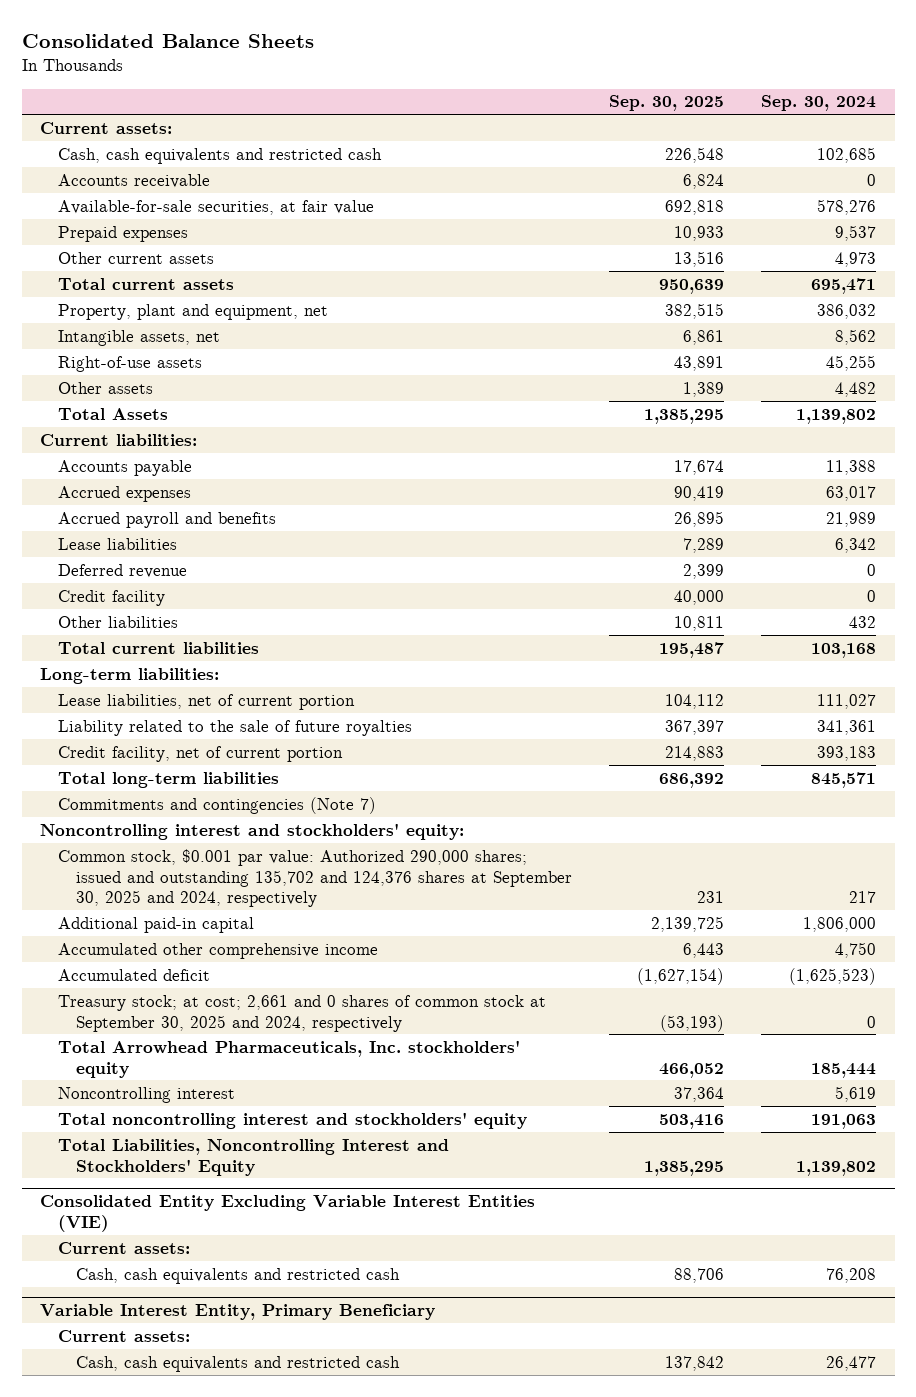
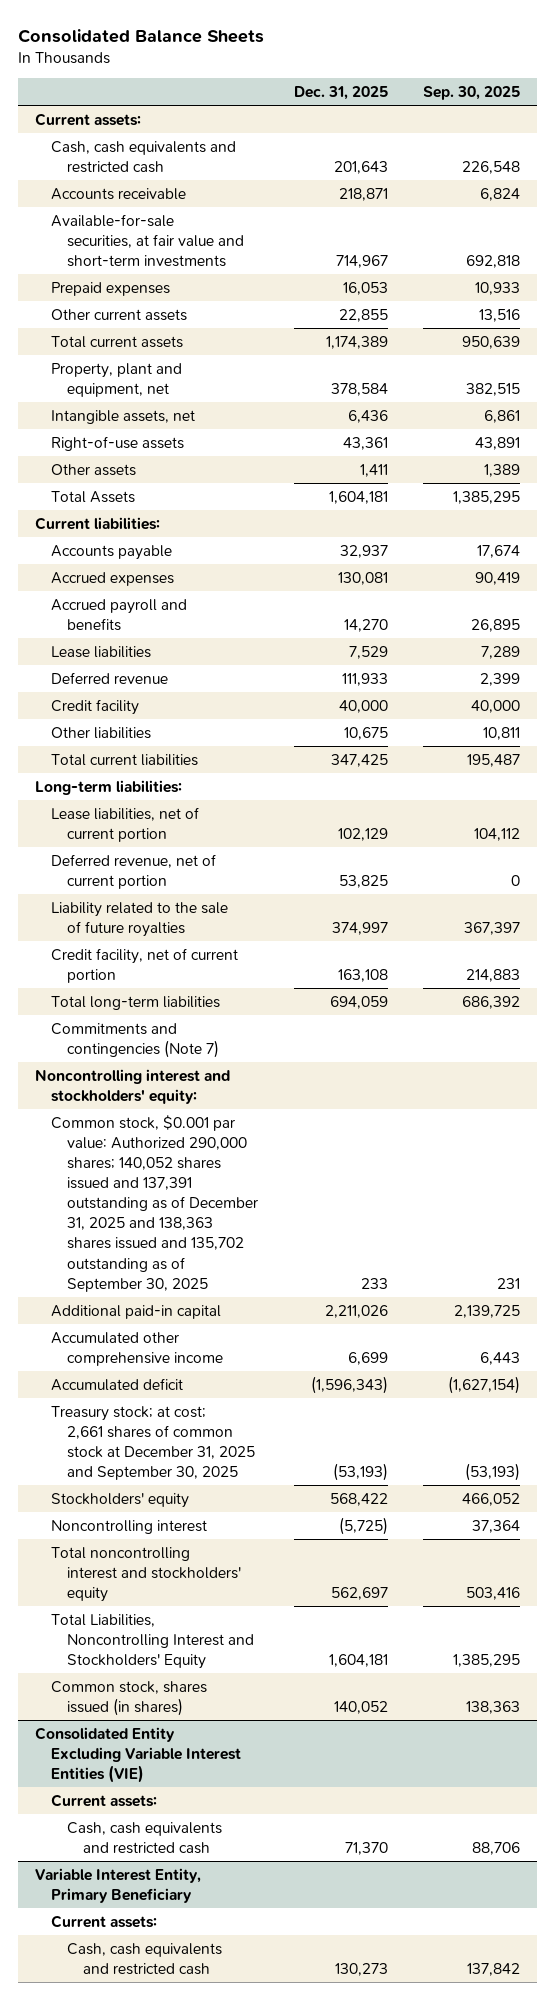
- | Sep. 30, 2025 | Sep. 30, 2024
+ | Dec. 31, 2025 | Sep. 30, 2025
- Available-for-sale securities, at fair value | 692,818 | 578,276
+ Available-for-sale securities, at fair value and short-term investments | 714,967 | 692,818
+ Deferred revenue, net of current portion | 53,825 | 0
- Common stock, $0.001 par value: Authorized 290,000 shares; issued and outstanding 135,702 and 124,376 shares at September 30, 2025 and 2024, respectively | 231 | 217
+ Common stock, $0.001 par value: Authorized 290,000 shares; 140,052 shares issued and 137,391 outstanding as of December 31, 2025 and 138,363 shares issued and 135,702 outstanding as of September 30, 2025 | 233 | 231
- Treasury stock; at cost; 2,661 and 0 shares of common stock at September 30, 2025 and 2024, respectively | (53,193) | 0
- Total Arrowhead Pharmaceuticals, Inc. stockholders' equity | 466,052 | 185,444
+ Treasury stock; at cost; 2,661 shares of common stock at December 31, 2025 and September 30, 2025 | (53,193) | (53,193)
+ Stockholders' equity | 568,422 | 466,052
+ Common stock, shares issued (in shares) | 140,052 | 138,363

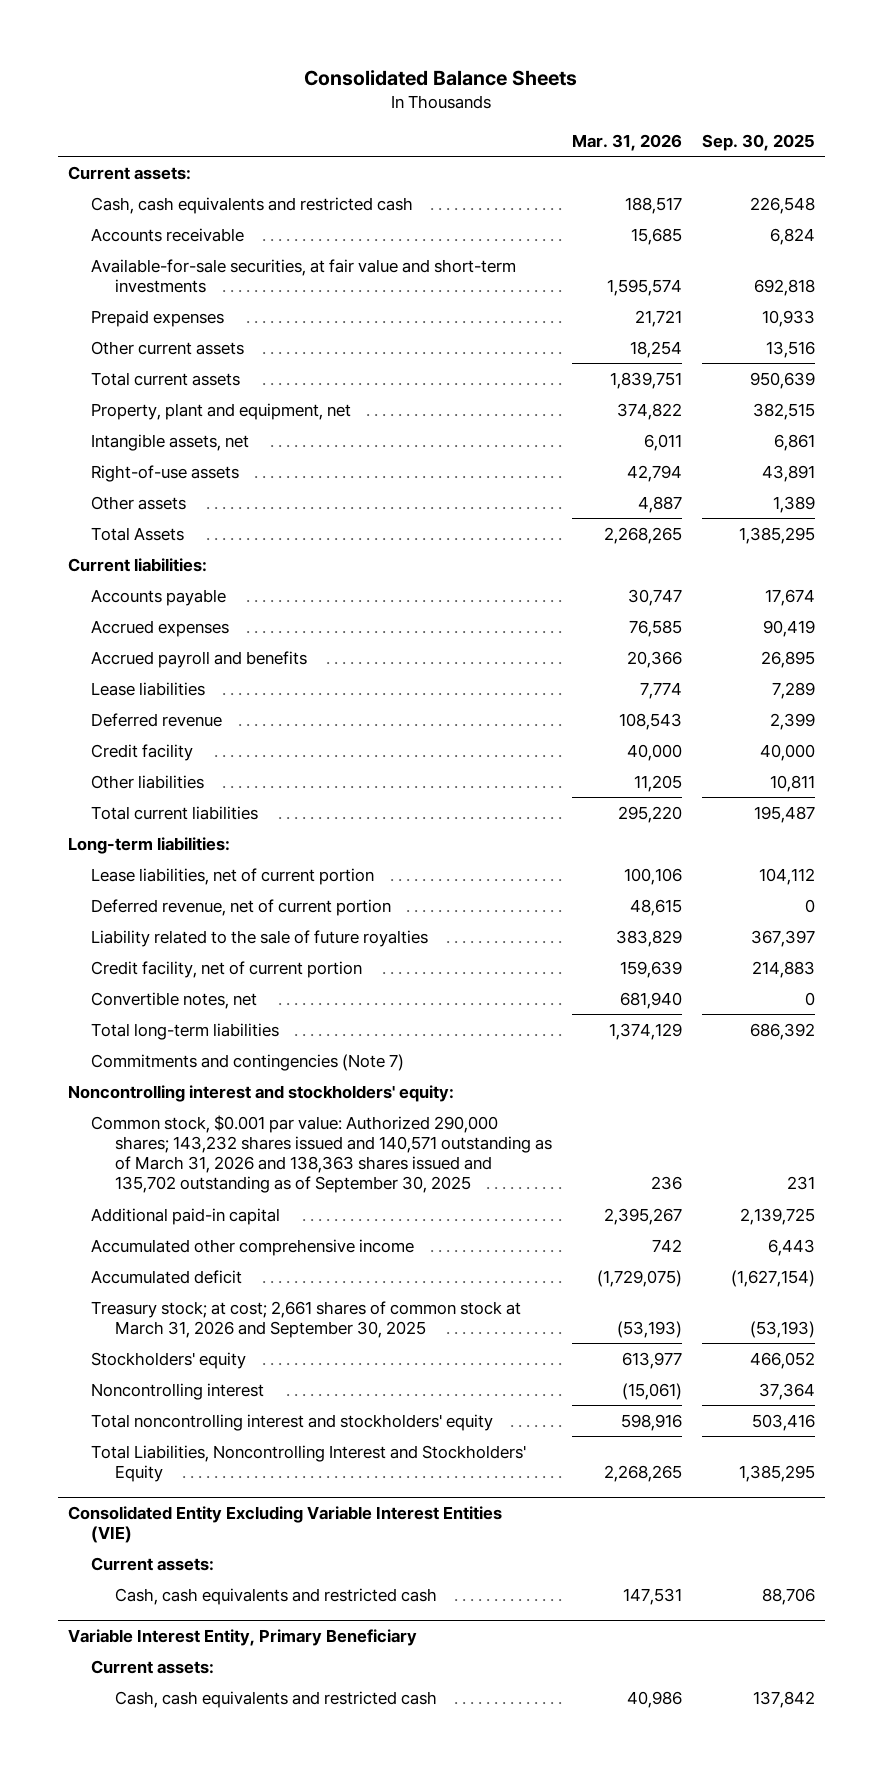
- | Dec. 31, 2025 | Sep. 30, 2025
+ | Mar. 31, 2026 | Sep. 30, 2025
+ Convertible notes, net | 681,940 | 0
- Common stock, $0.001 par value: Authorized 290,000 shares; 140,052 shares issued and 137,391 outstanding as of December 31, 2025 and 138,363 shares issued and 135,702 outstanding as of September 30, 2025 | 233 | 231
+ Common stock, $0.001 par value: Authorized 290,000 shares; 143,232 shares issued and 140,571 outstanding as of March 31, 2026 and 138,363 shares issued and 135,702 outstanding as of September 30, 2025 | 236 | 231
- Treasury stock; at cost; 2,661 shares of common stock at December 31, 2025 and September 30, 2025 | (53,193) | (53,193)
+ Treasury stock; at cost; 2,661 shares of common stock at March 31, 2026 and September 30, 2025 | (53,193) | (53,193)
- Common stock, shares issued (in shares) | 140,052 | 138,363

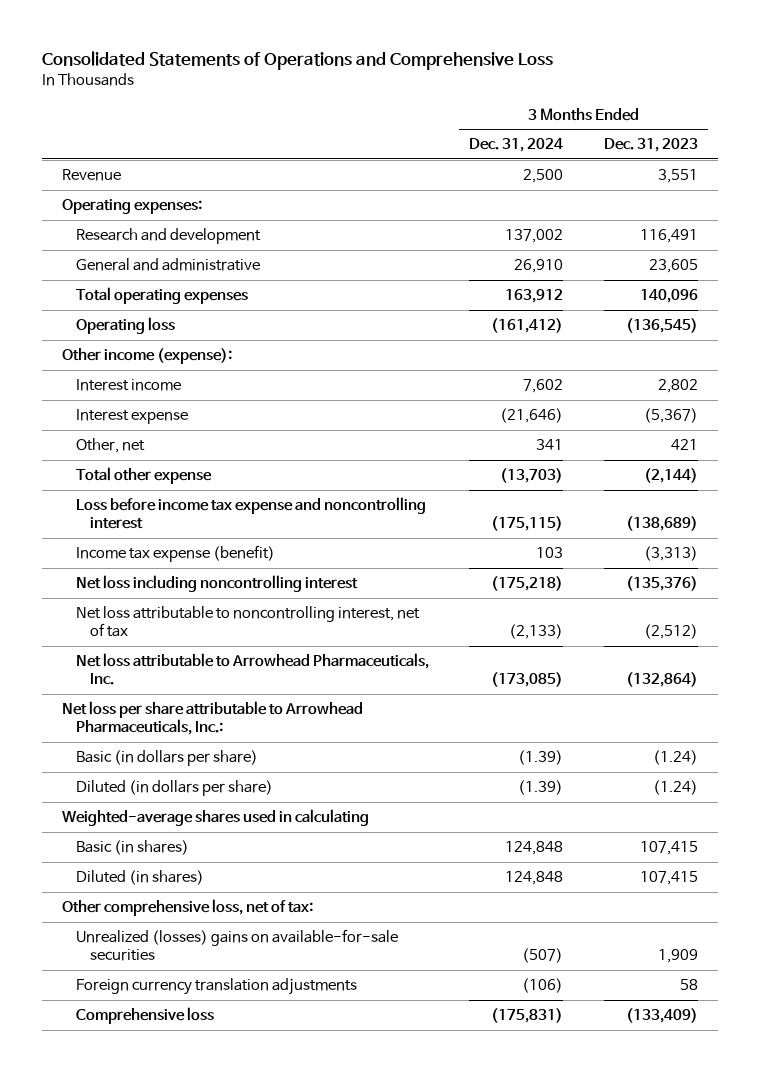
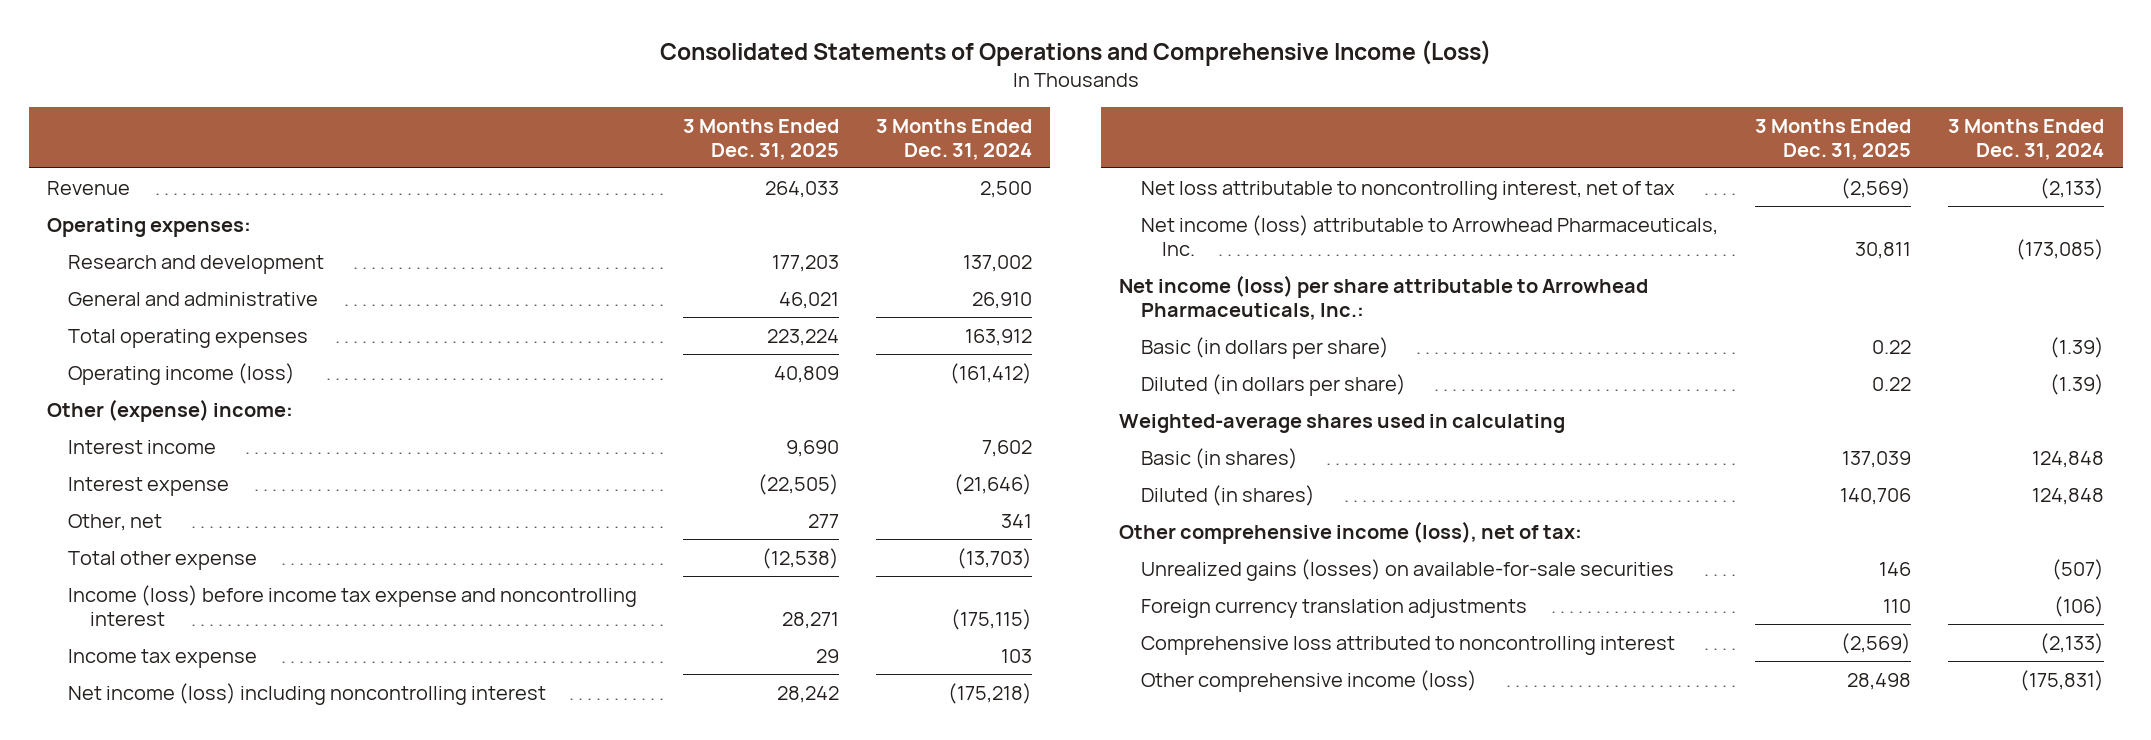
- Consolidated Statements of Operations and Comprehensive Loss
+ Consolidated Statements of Operations and Comprehensive Income (Loss)
- | 3 Months Ended Dec. 31, 2024 | 3 Months Ended Dec. 31, 2023
+ | 3 Months Ended Dec. 31, 2025 | 3 Months Ended Dec. 31, 2024
- Operating loss | (161,412) | (136,545)
- Other income (expense):
+ Operating income (loss) | 40,809 | (161,412)
+ Other (expense) income:
- Loss before income tax expense and noncontrolling interest | (175,115) | (138,689)
- Income tax expense (benefit) | 103 | (3,313)
- Net loss including noncontrolling interest | (175,218) | (135,376)
+ Income (loss) before income tax expense and noncontrolling interest | 28,271 | (175,115)
+ Income tax expense | 29 | 103
+ Net income (loss) including noncontrolling interest | 28,242 | (175,218)
- Net loss attributable to Arrowhead Pharmaceuticals, Inc. | (173,085) | (132,864)
- Net loss per share attributable to Arrowhead Pharmaceuticals, Inc.:
+ Net income (loss) attributable to Arrowhead Pharmaceuticals, Inc. | 30,811 | (173,085)
+ Net income (loss) per share attributable to Arrowhead Pharmaceuticals, Inc.:
- Other comprehensive loss, net of tax:
- Unrealized (losses) gains on available-for-sale securities | (507) | 1,909
+ Other comprehensive income (loss), net of tax:
+ Unrealized gains (losses) on available-for-sale securities | 146 | (507)
- Comprehensive loss | (175,831) | (133,409)
+ Comprehensive loss attributed to noncontrolling interest | (2,569) | (2,133)
+ Other comprehensive income (loss) | 28,498 | (175,831)

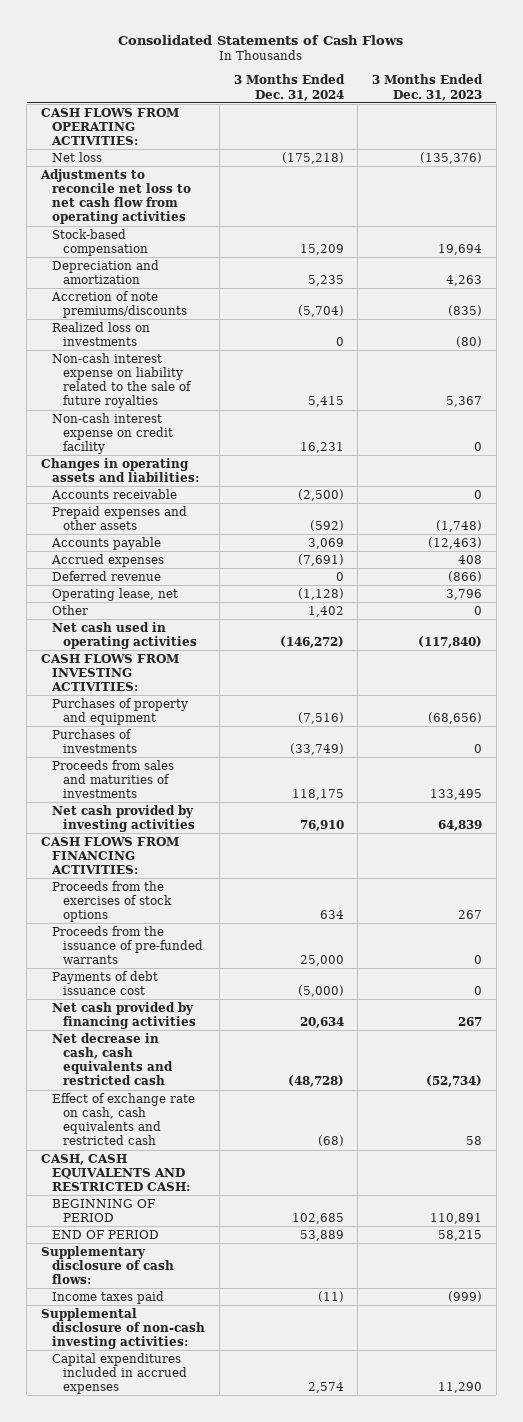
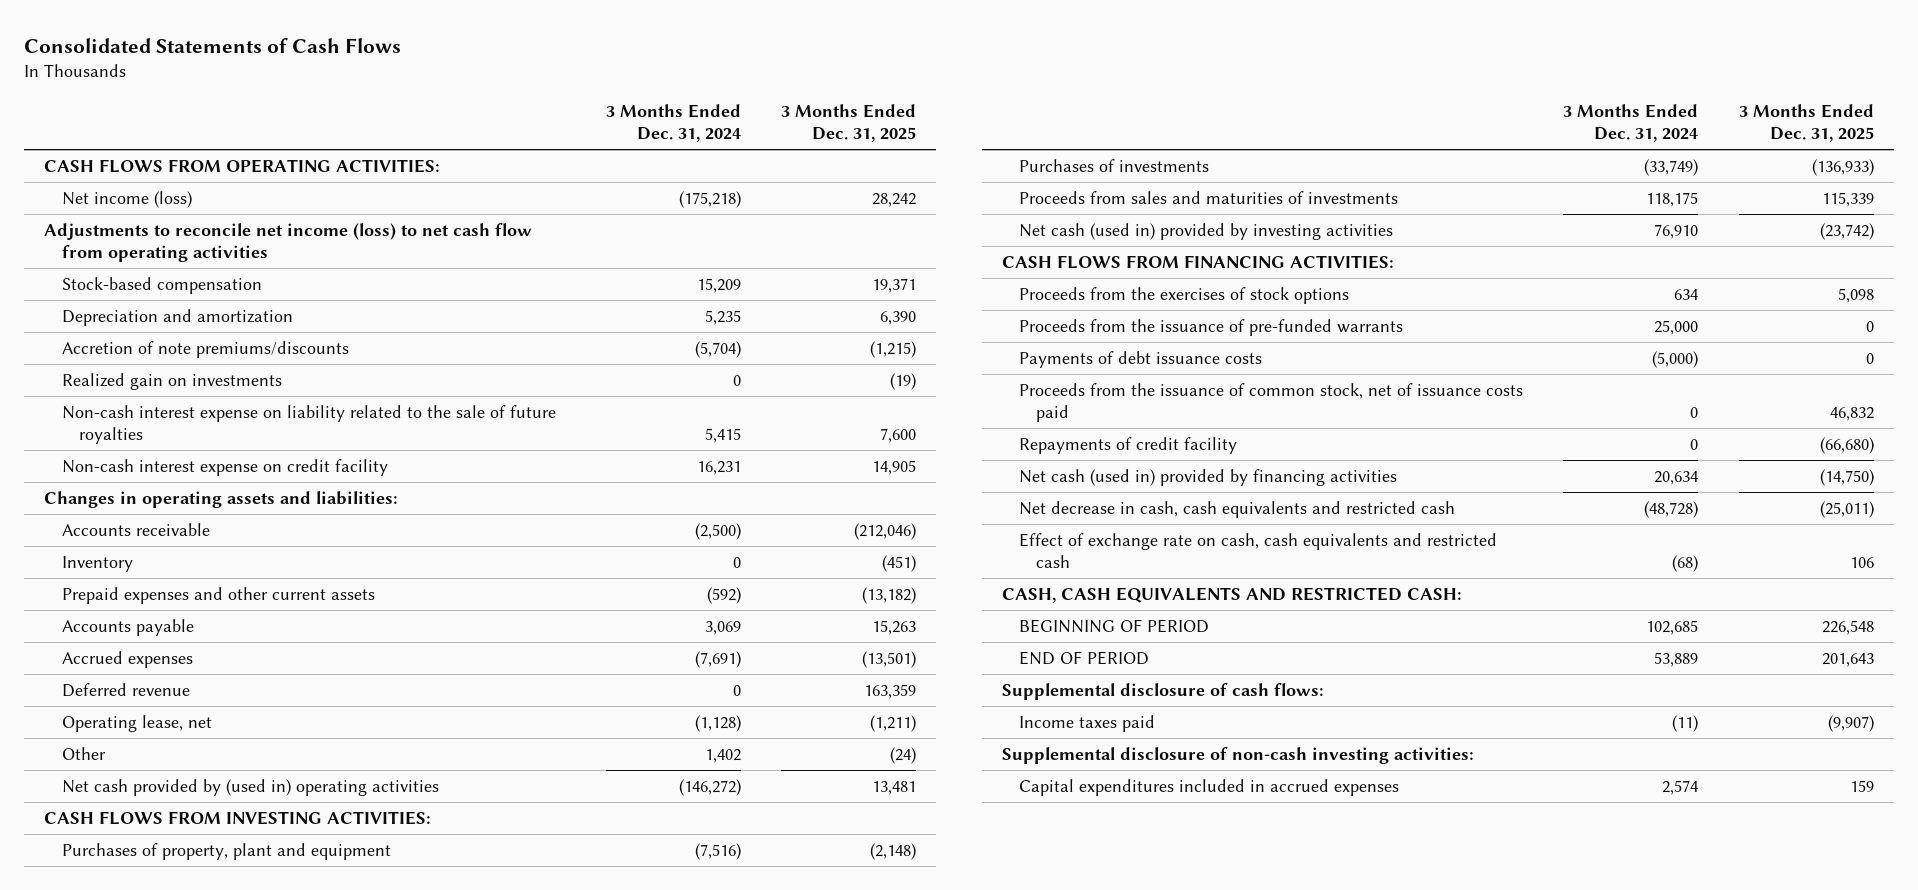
- | 3 Months Ended Dec. 31, 2024 | 3 Months Ended Dec. 31, 2023
+ | 3 Months Ended Dec. 31, 2024 | 3 Months Ended Dec. 31, 2025
- Net loss | (175,218) | (135,376)
- Adjustments to reconcile net loss to net cash flow from operating activities
+ Net income (loss) | (175,218) | 28,242
+ Adjustments to reconcile net income (loss) to net cash flow from operating activities
- Realized loss on investments | 0 | (80)
+ Realized gain on investments | 0 | (19)
- Prepaid expenses and other assets | (592) | (1,748)
+ Inventory | 0 | (451)
+ Prepaid expenses and other current assets | (592) | (13,182)
- Net cash used in operating activities | (146,272) | (117,840)
+ Net cash provided by (used in) operating activities | (146,272) | 13,481
- Purchases of property and equipment | (7,516) | (68,656)
+ Purchases of property, plant and equipment | (7,516) | (2,148)
- Net cash provided by investing activities | 76,910 | 64,839
+ Net cash (used in) provided by investing activities | 76,910 | (23,742)
- Payments of debt issuance cost | (5,000) | 0
- Net cash provided by financing activities | 20,634 | 267
+ Payments of debt issuance costs | (5,000) | 0
+ Proceeds from the issuance of common stock, net of issuance costs paid | 0 | 46,832
+ Repayments of credit facility | 0 | (66,680)
+ Net cash (used in) provided by financing activities | 20,634 | (14,750)
- Supplementary disclosure of cash flows:
+ Supplemental disclosure of cash flows:

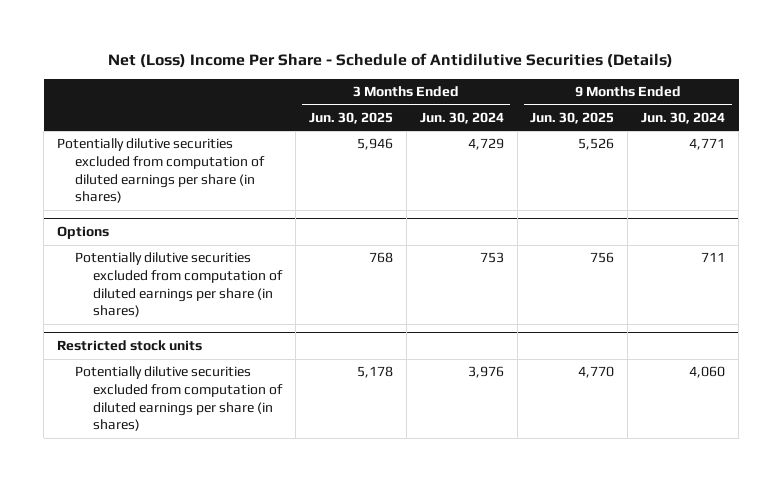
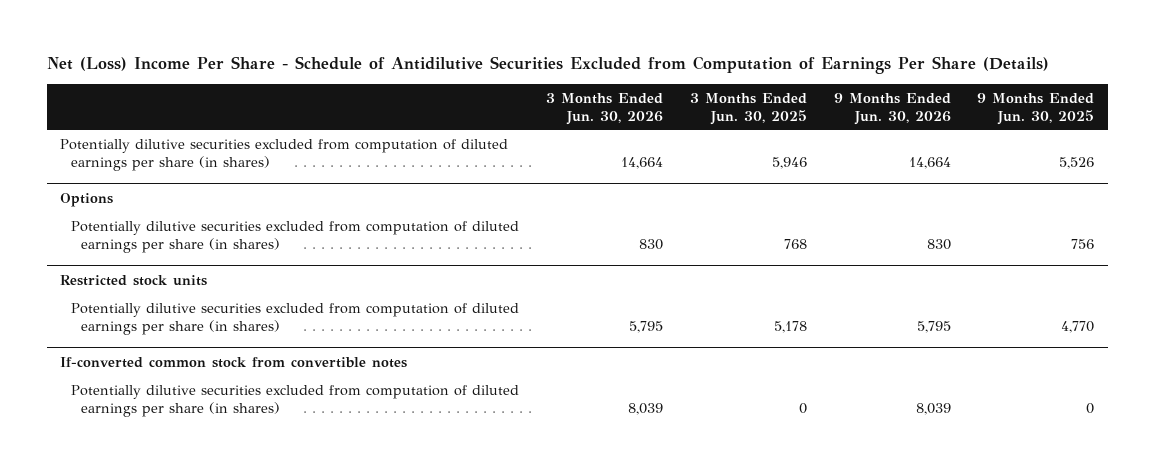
- Net (Loss) Income Per Share - Schedule of Antidilutive Securities (Details)
+ Net (Loss) Income Per Share - Schedule of Antidilutive Securities Excluded from Computation of Earnings Per Share (Details)
- | 3 Months Ended Jun. 30, 2025 | 3 Months Ended Jun. 30, 2024 | 9 Months Ended Jun. 30, 2025 | 9 Months Ended Jun. 30, 2024
+ | 3 Months Ended Jun. 30, 2026 | 3 Months Ended Jun. 30, 2025 | 9 Months Ended Jun. 30, 2026 | 9 Months Ended Jun. 30, 2025
+ If-converted common stock from convertible notes
+ Potentially dilutive securities excluded from computation of diluted earnings per share (in shares) | 8,039 | 0 | 8,039 | 0

